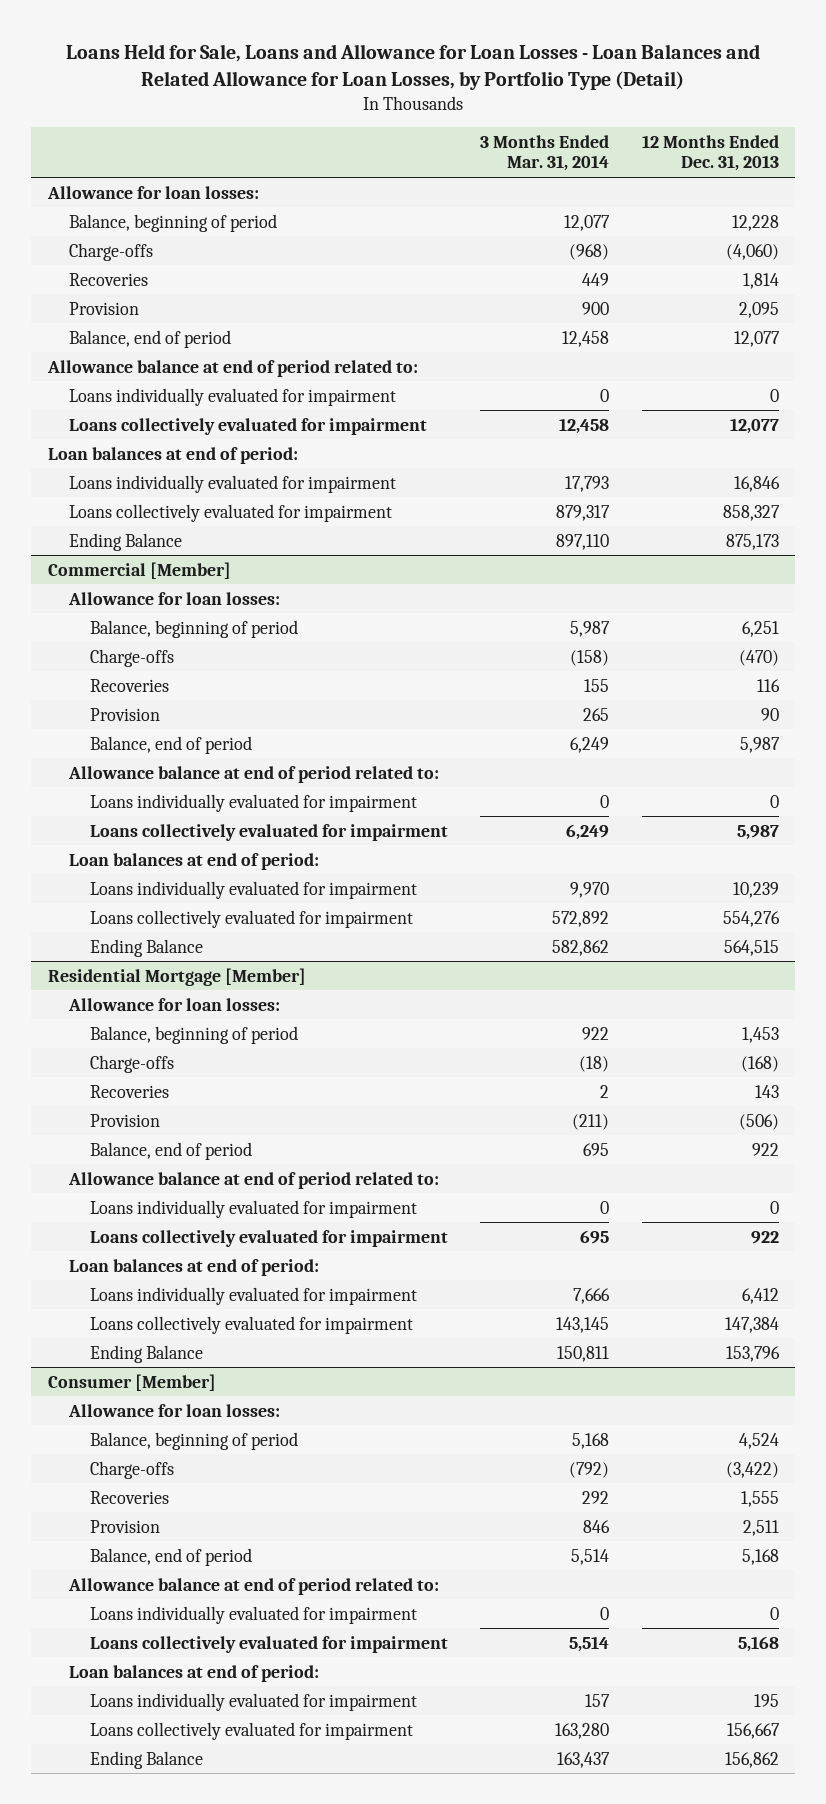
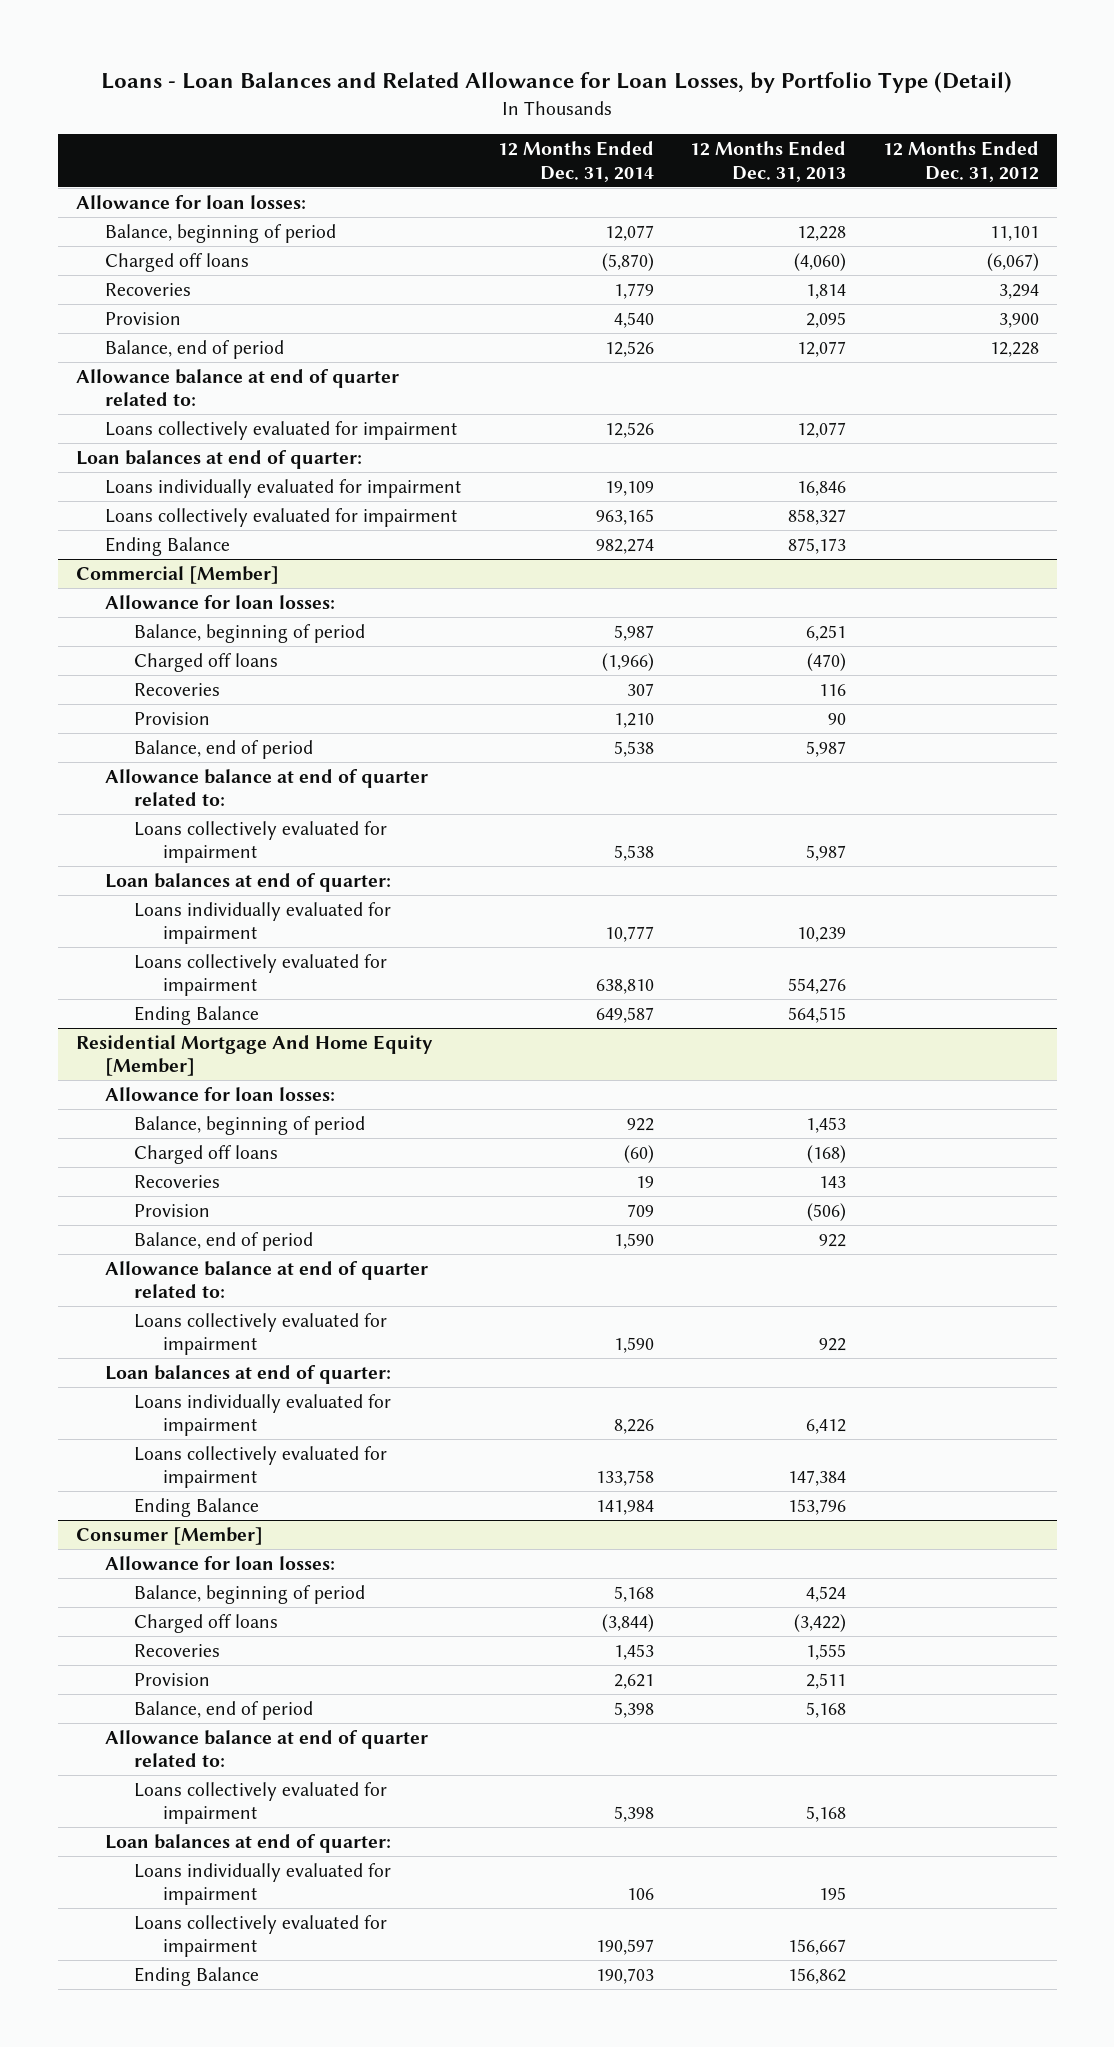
- Loans Held for Sale, Loans and Allowance for Loan Losses - Loan Balances and Related Allowance for Loan Losses, by Portfolio Type (Detail)
+ Loans - Loan Balances and Related Allowance for Loan Losses, by Portfolio Type (Detail)
- | 3 Months Ended Mar. 31, 2014 | 12 Months Ended Dec. 31, 2013
+ | 12 Months Ended Dec. 31, 2014 | 12 Months Ended Dec. 31, 2013 | 12 Months Ended Dec. 31, 2012
- Charge-offs | (968) | (4,060)
+ Charged off loans | (5,870) | (4,060) | (6,067)
- Allowance balance at end of period related to:
- Loans individually evaluated for impairment | 0 | 0
+ Allowance balance at end of quarter related to:
- Loan balances at end of period:
+ Loan balances at end of quarter:
@ Commercial [Member]
- Charge-offs | (158) | (470)
+ Charged off loans | (1,966) | (470) |
- Allowance balance at end of period related to:
- Loans individually evaluated for impairment | 0 | 0
+ Allowance balance at end of quarter related to:
- Loan balances at end of period:
+ Loan balances at end of quarter:
- Residential Mortgage [Member]
+ Residential Mortgage And Home Equity [Member]
- Charge-offs | (18) | (168)
+ Charged off loans | (60) | (168) |
- Allowance balance at end of period related to:
- Loans individually evaluated for impairment | 0 | 0
+ Allowance balance at end of quarter related to:
- Loan balances at end of period:
+ Loan balances at end of quarter:
@ Consumer [Member]
- Charge-offs | (792) | (3,422)
+ Charged off loans | (3,844) | (3,422) |
- Allowance balance at end of period related to:
- Loans individually evaluated for impairment | 0 | 0
+ Allowance balance at end of quarter related to:
- Loan balances at end of period:
+ Loan balances at end of quarter:

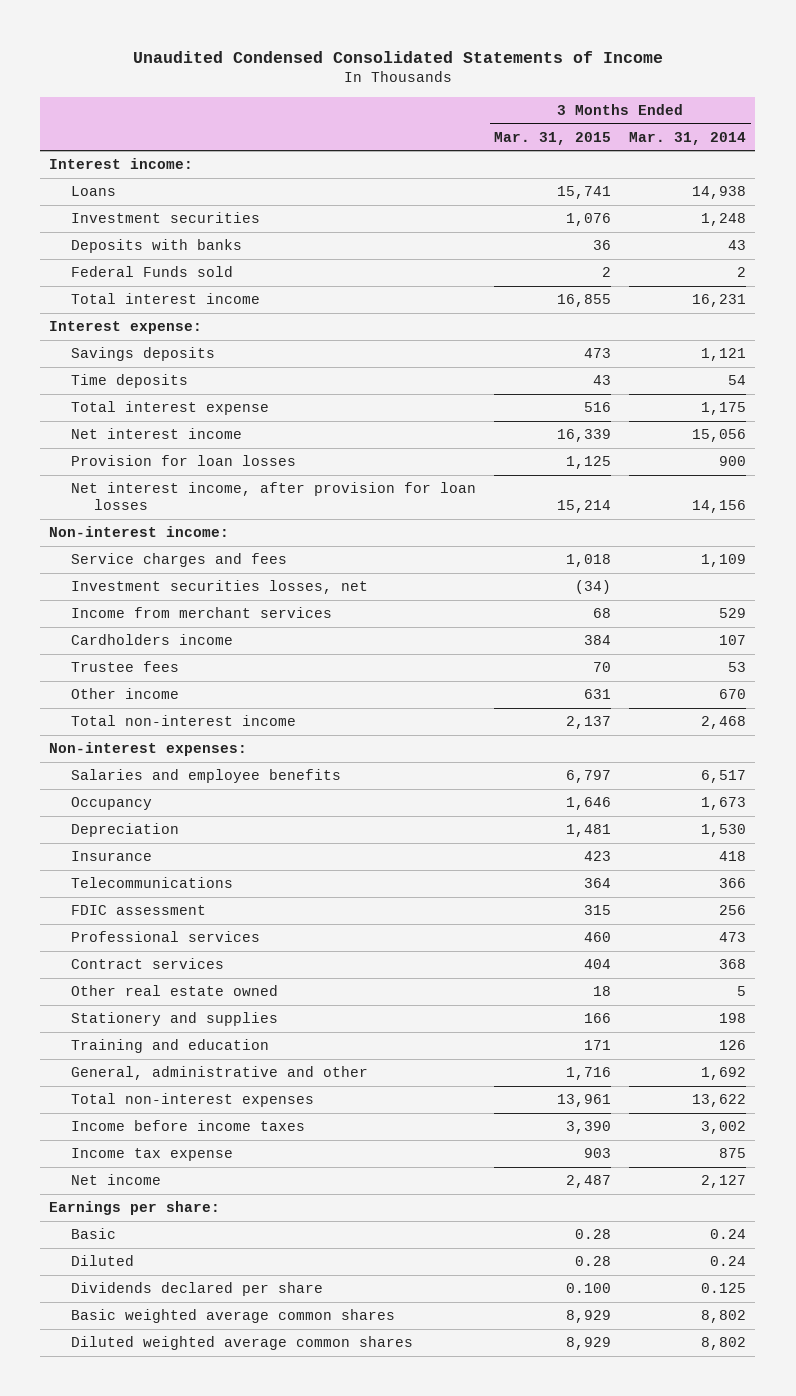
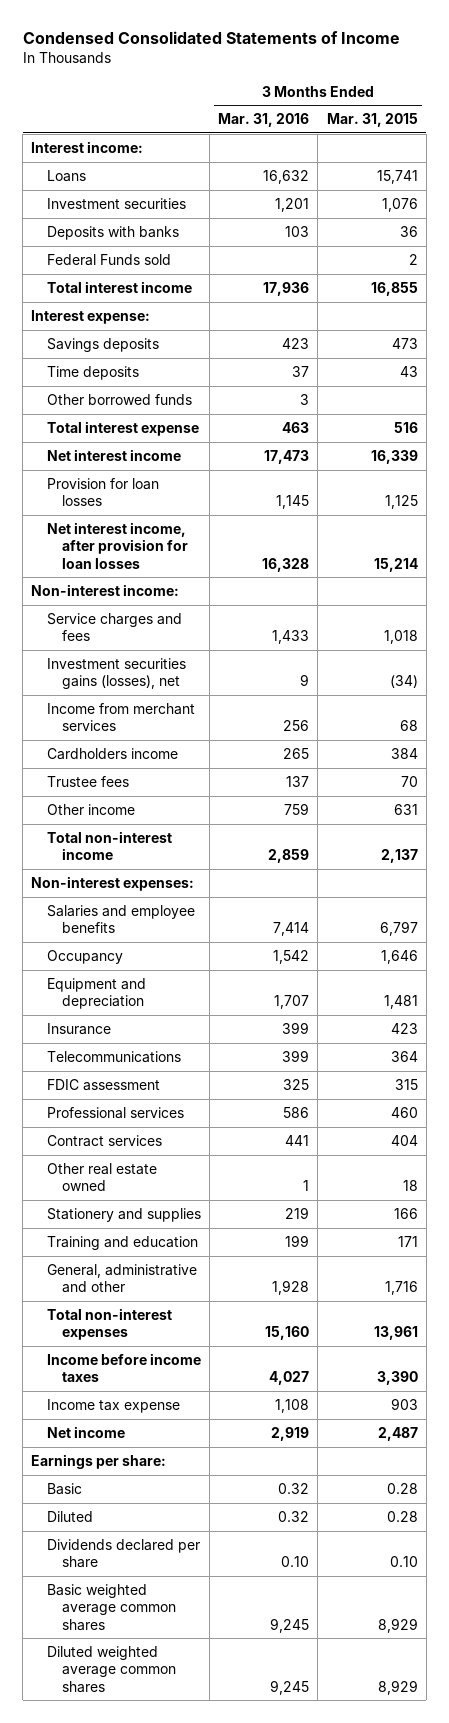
- Unaudited Condensed Consolidated Statements of Income
+ Condensed Consolidated Statements of Income
- | 3 Months Ended Mar. 31, 2015 | 3 Months Ended Mar. 31, 2014
+ | 3 Months Ended Mar. 31, 2016 | 3 Months Ended Mar. 31, 2015
+ Other borrowed funds | 3 |
- Investment securities losses, net | (34) |
+ Investment securities gains (losses), net | 9 | (34)
- Depreciation | 1,481 | 1,530
+ Equipment and depreciation | 1,707 | 1,481
- Dividends declared per share | 0.100 | 0.125
+ Dividends declared per share | 0.10 | 0.10

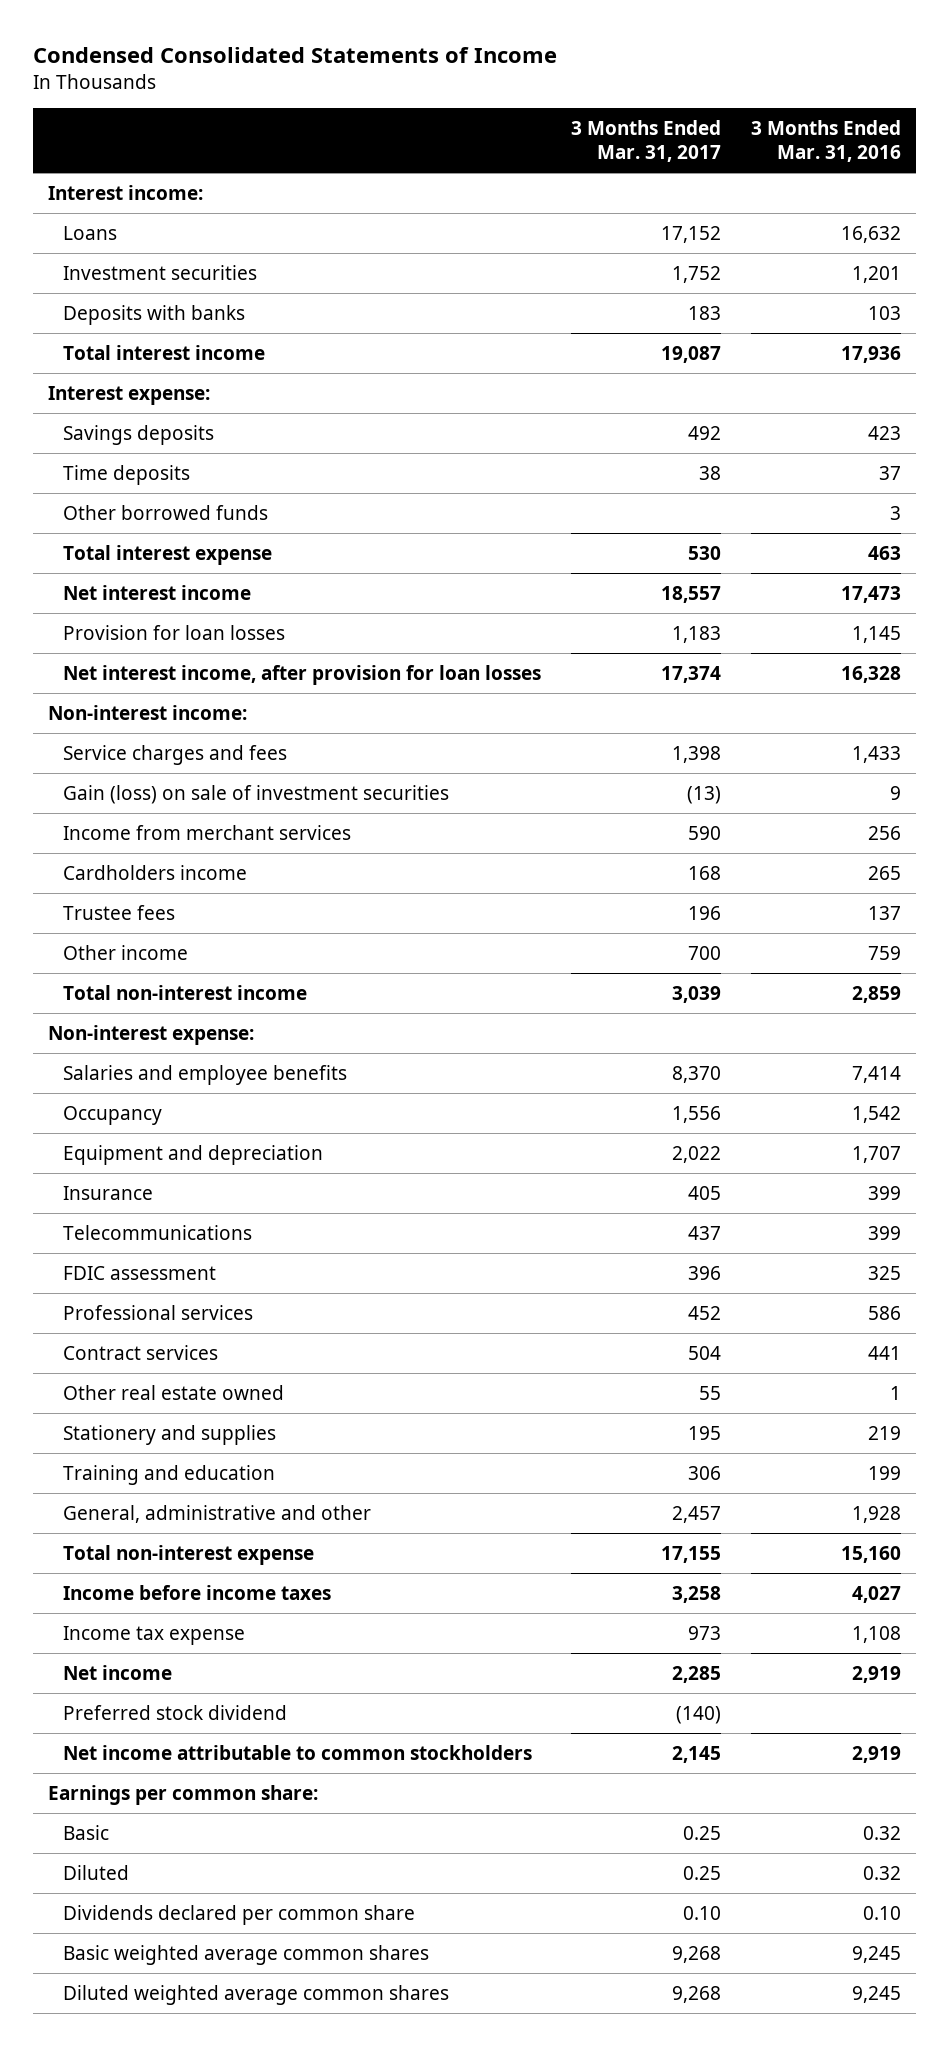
- | 3 Months Ended Mar. 31, 2016 | 3 Months Ended Mar. 31, 2015
+ | 3 Months Ended Mar. 31, 2017 | 3 Months Ended Mar. 31, 2016
- Federal Funds sold | | 2
- Investment securities gains (losses), net | 9 | (34)
+ Gain (loss) on sale of investment securities | (13) | 9
- Non-interest expenses:
+ Non-interest expense:
- Total non-interest expenses | 15,160 | 13,961
+ Total non-interest expense | 17,155 | 15,160
- Earnings per share:
+ Preferred stock dividend | (140) |
+ Net income attributable to common stockholders | 2,145 | 2,919
+ Earnings per common share:
- Dividends declared per share | 0.10 | 0.10
+ Dividends declared per common share | 0.10 | 0.10

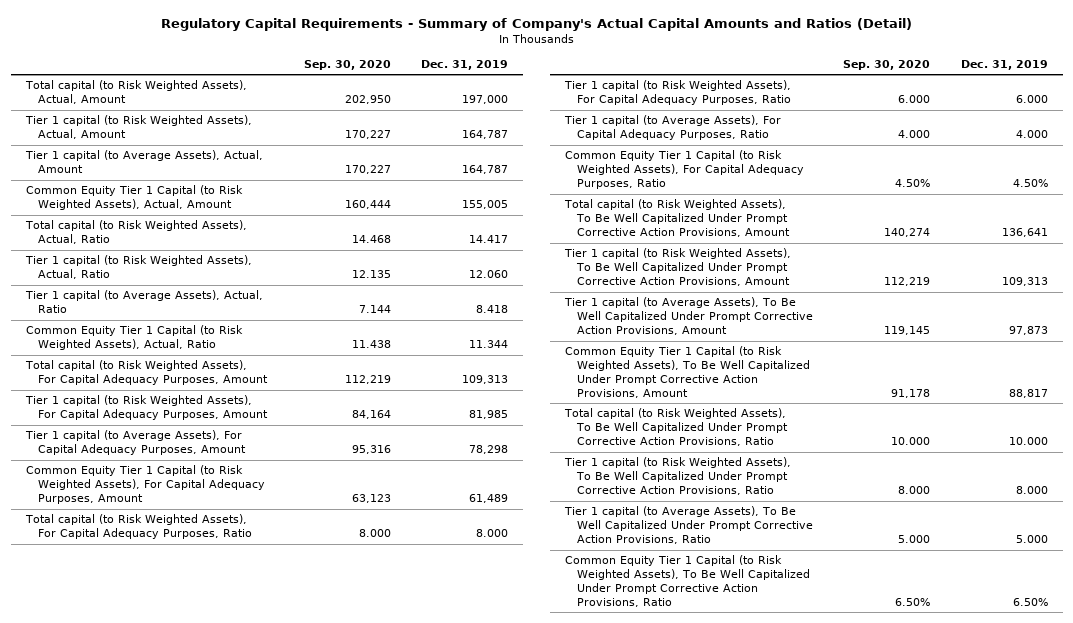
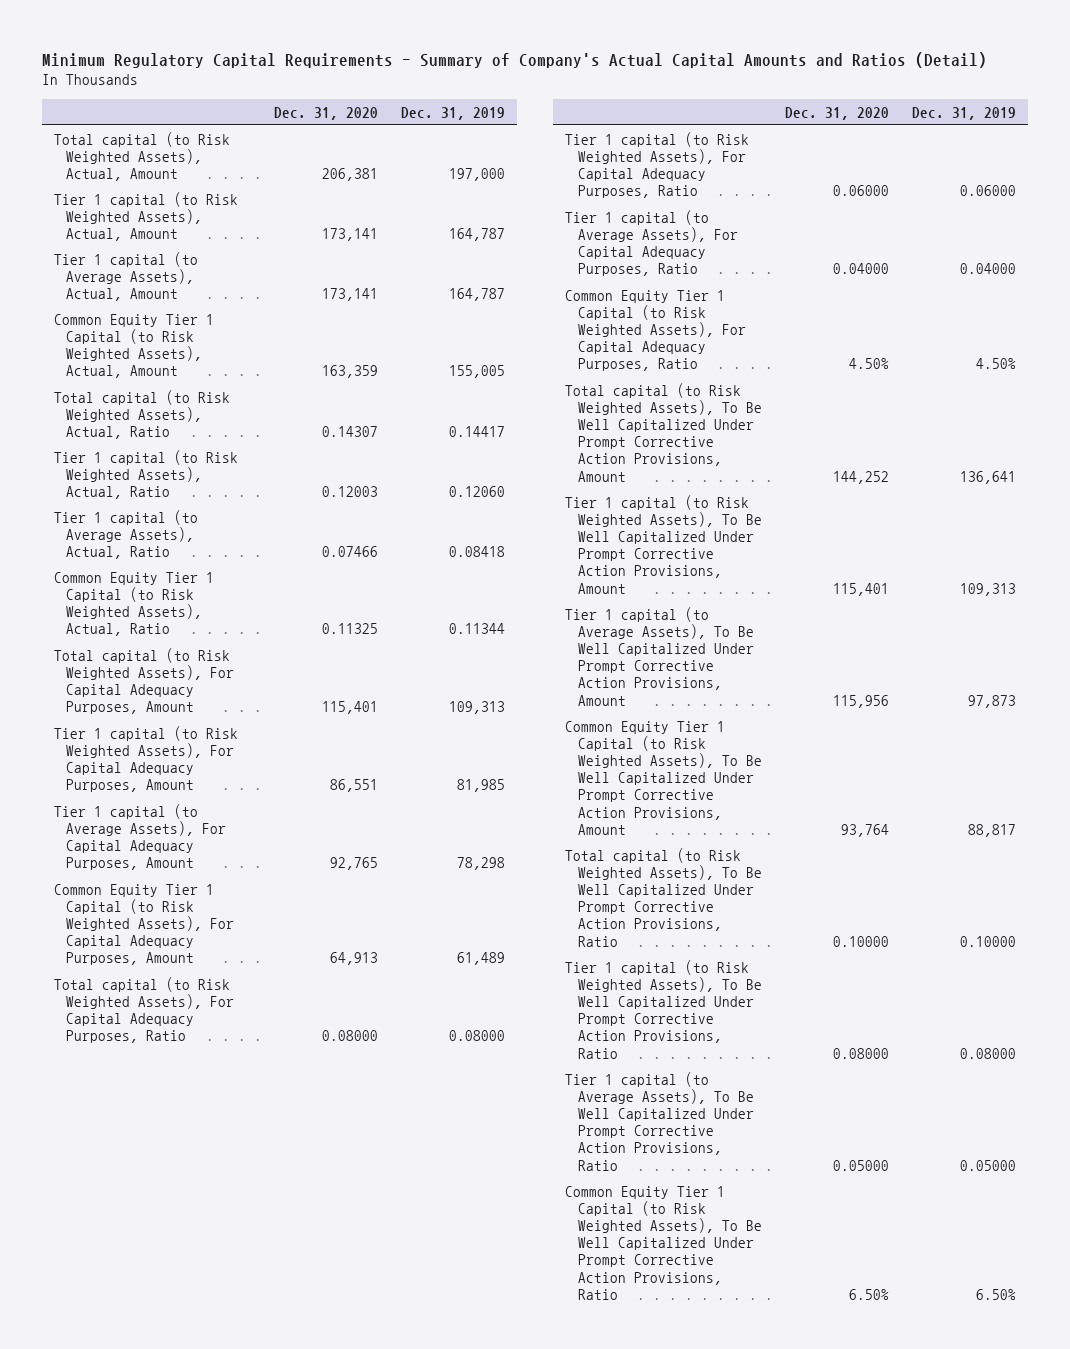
- Regulatory Capital Requirements - Summary of Company's Actual Capital Amounts and Ratios (Detail)
+ Minimum Regulatory Capital Requirements - Summary of Company's Actual Capital Amounts and Ratios (Detail)
- | Sep. 30, 2020 | Dec. 31, 2019
+ | Dec. 31, 2020 | Dec. 31, 2019
- Total capital (to Risk Weighted Assets), Actual, Ratio | 14.468 | 14.417
- Tier 1 capital (to Risk Weighted Assets), Actual, Ratio | 12.135 | 12.060
- Tier 1 capital (to Average Assets), Actual, Ratio | 7.144 | 8.418
- Common Equity Tier 1 Capital (to Risk Weighted Assets), Actual, Ratio | 11.438 | 11.344
+ Total capital (to Risk Weighted Assets), Actual, Ratio | 0.14307 | 0.14417
+ Tier 1 capital (to Risk Weighted Assets), Actual, Ratio | 0.12003 | 0.12060
+ Tier 1 capital (to Average Assets), Actual, Ratio | 0.07466 | 0.08418
+ Common Equity Tier 1 Capital (to Risk Weighted Assets), Actual, Ratio | 0.11325 | 0.11344
- Total capital (to Risk Weighted Assets), For Capital Adequacy Purposes, Ratio | 8.000 | 8.000
- Tier 1 capital (to Risk Weighted Assets), For Capital Adequacy Purposes, Ratio | 6.000 | 6.000
- Tier 1 capital (to Average Assets), For Capital Adequacy Purposes, Ratio | 4.000 | 4.000
+ Total capital (to Risk Weighted Assets), For Capital Adequacy Purposes, Ratio | 0.08000 | 0.08000
+ Tier 1 capital (to Risk Weighted Assets), For Capital Adequacy Purposes, Ratio | 0.06000 | 0.06000
+ Tier 1 capital (to Average Assets), For Capital Adequacy Purposes, Ratio | 0.04000 | 0.04000
- Total capital (to Risk Weighted Assets), To Be Well Capitalized Under Prompt Corrective Action Provisions, Ratio | 10.000 | 10.000
- Tier 1 capital (to Risk Weighted Assets), To Be Well Capitalized Under Prompt Corrective Action Provisions, Ratio | 8.000 | 8.000
- Tier 1 capital (to Average Assets), To Be Well Capitalized Under Prompt Corrective Action Provisions, Ratio | 5.000 | 5.000
+ Total capital (to Risk Weighted Assets), To Be Well Capitalized Under Prompt Corrective Action Provisions, Ratio | 0.10000 | 0.10000
+ Tier 1 capital (to Risk Weighted Assets), To Be Well Capitalized Under Prompt Corrective Action Provisions, Ratio | 0.08000 | 0.08000
+ Tier 1 capital (to Average Assets), To Be Well Capitalized Under Prompt Corrective Action Provisions, Ratio | 0.05000 | 0.05000

